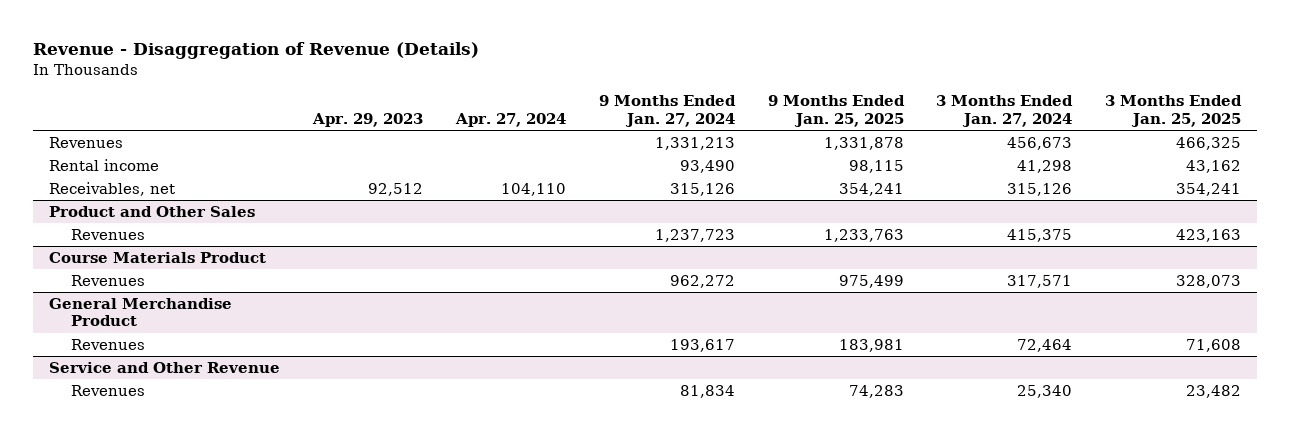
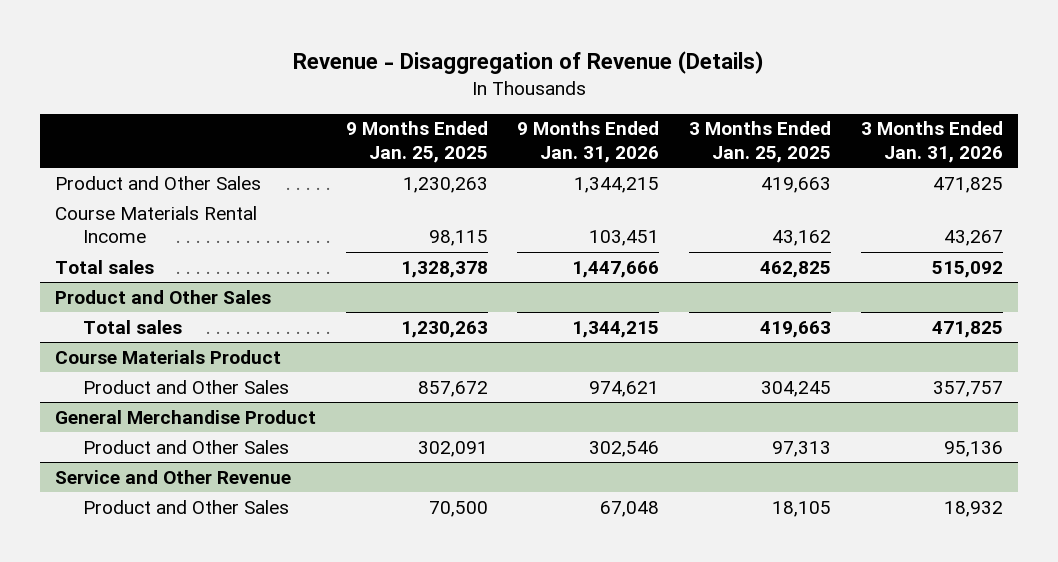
- | Apr. 29, 2023 | Apr. 27, 2024 | 9 Months Ended Jan. 27, 2024 | 9 Months Ended Jan. 25, 2025 | 3 Months Ended Jan. 27, 2024 | 3 Months Ended Jan. 25, 2025
+ | 9 Months Ended Jan. 25, 2025 | 9 Months Ended Jan. 31, 2026 | 3 Months Ended Jan. 25, 2025 | 3 Months Ended Jan. 31, 2026
- Revenues | | | 1,331,213 | 1,331,878 | 456,673 | 466,325
- Rental income | | | 93,490 | 98,115 | 41,298 | 43,162
- Receivables, net | 92,512 | 104,110 | 315,126 | 354,241 | 315,126 | 354,241
+ Product and Other Sales | 1,230,263 | 1,344,215 | 419,663 | 471,825
+ Course Materials Rental Income | 98,115 | 103,451 | 43,162 | 43,267
+ Total sales | 1,328,378 | 1,447,666 | 462,825 | 515,092
@ Product and Other Sales
- Revenues | | | 1,237,723 | 1,233,763 | 415,375 | 423,163
+ Total sales | 1,230,263 | 1,344,215 | 419,663 | 471,825
@ Course Materials Product
- Revenues | | | 962,272 | 975,499 | 317,571 | 328,073
+ Product and Other Sales | 857,672 | 974,621 | 304,245 | 357,757
@ General Merchandise Product
- Revenues | | | 193,617 | 183,981 | 72,464 | 71,608
+ Product and Other Sales | 302,091 | 302,546 | 97,313 | 95,136
@ Service and Other Revenue
- Revenues | | | 81,834 | 74,283 | 25,340 | 23,482
+ Product and Other Sales | 70,500 | 67,048 | 18,105 | 18,932

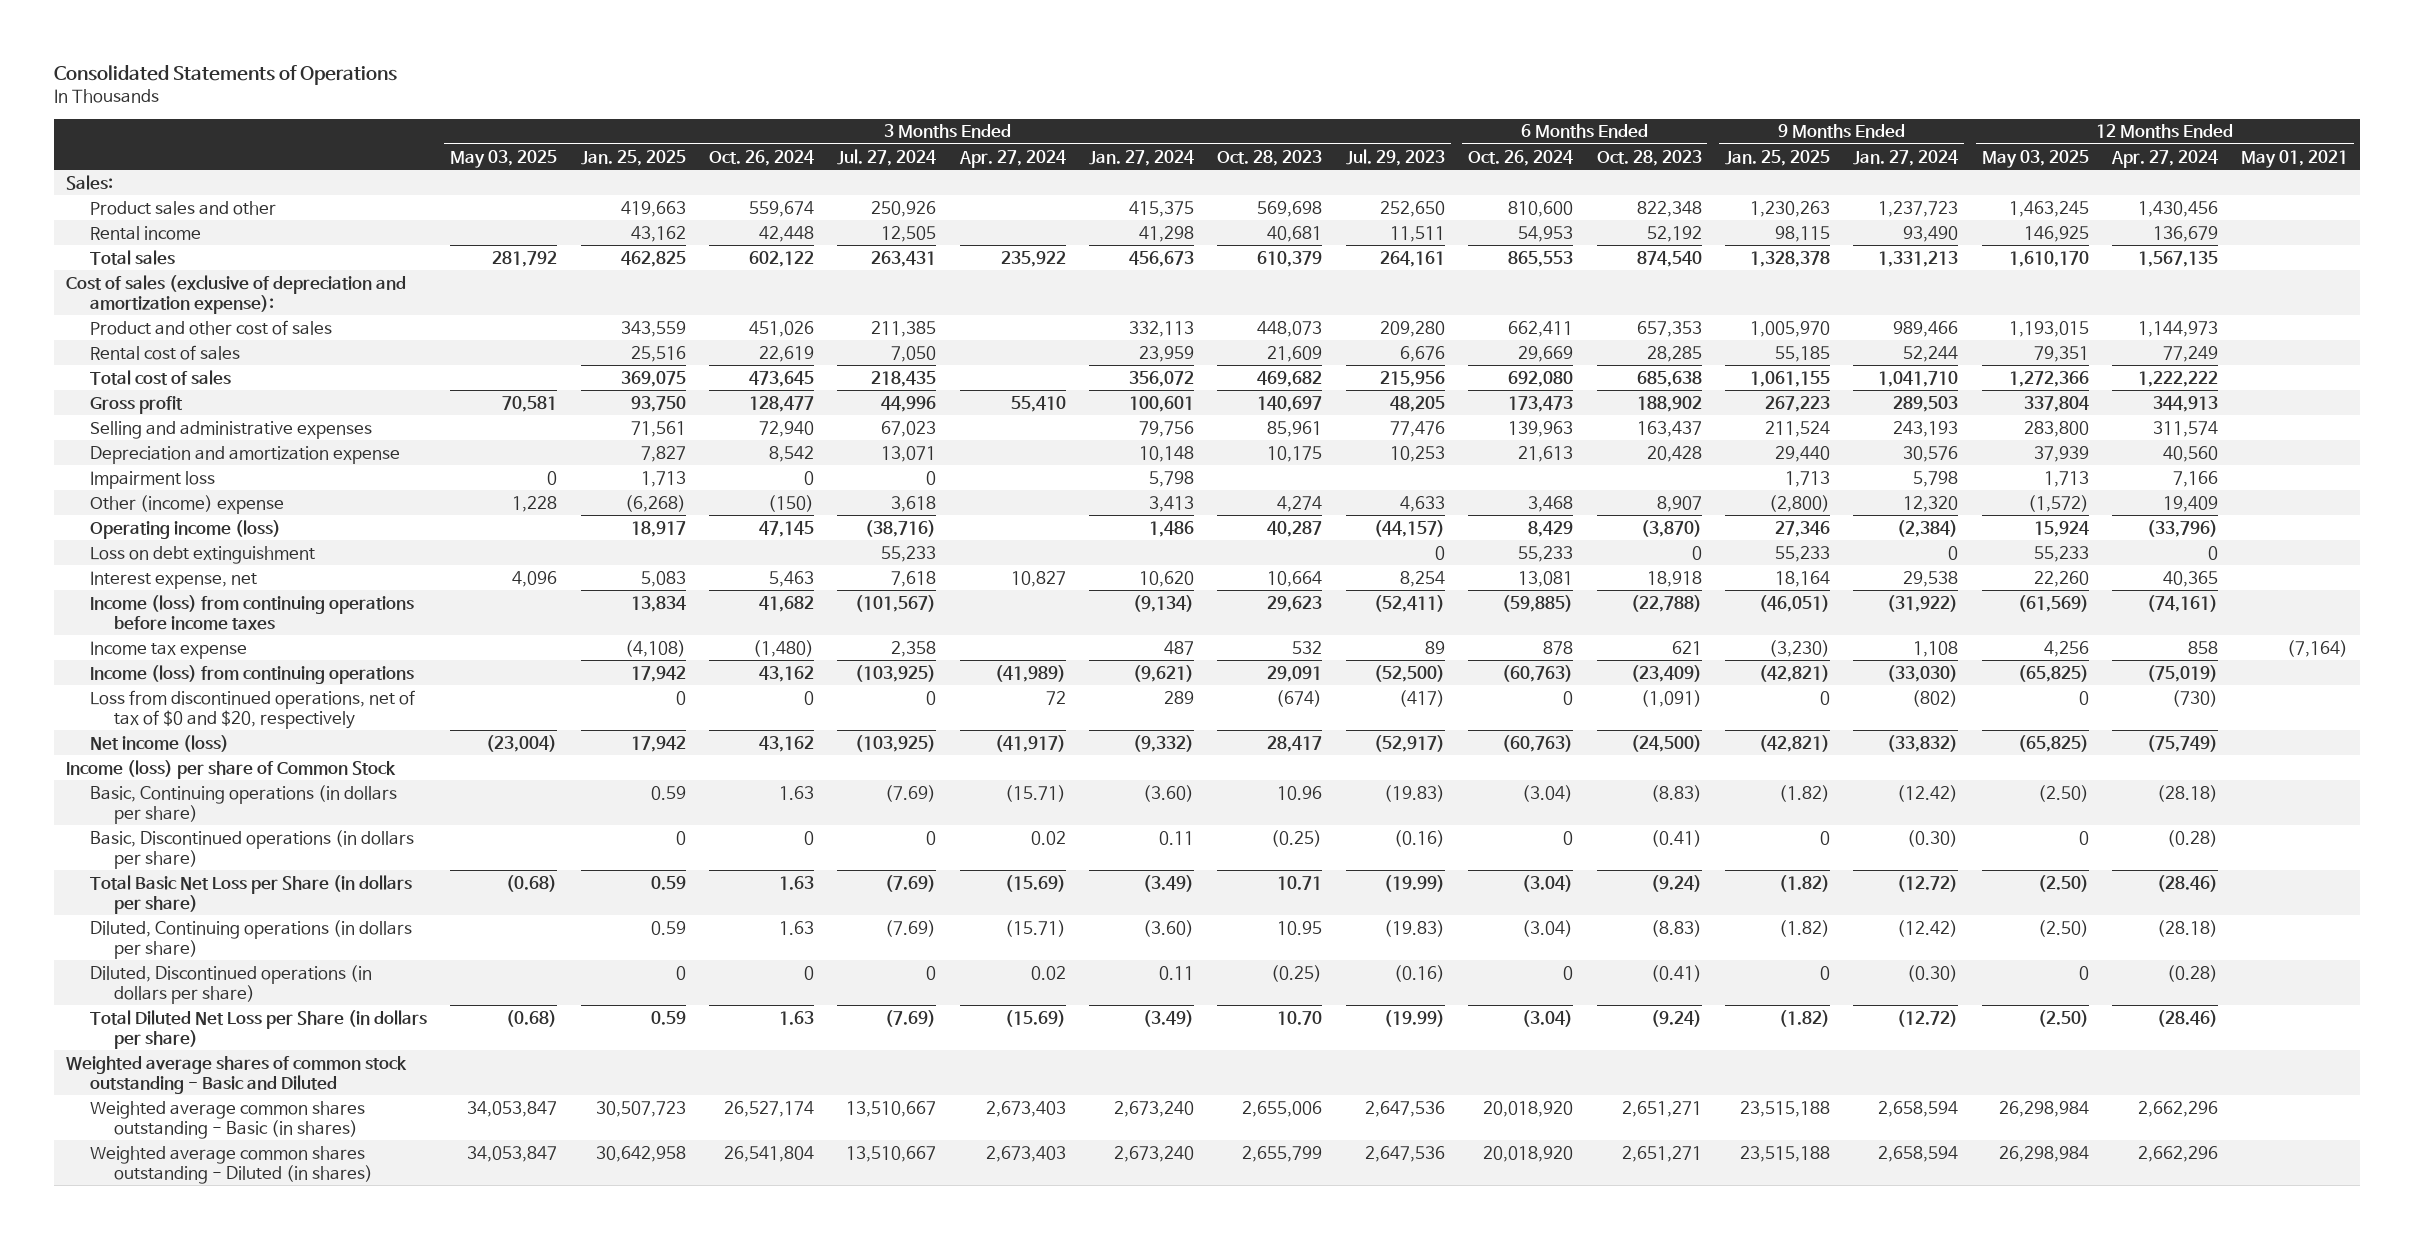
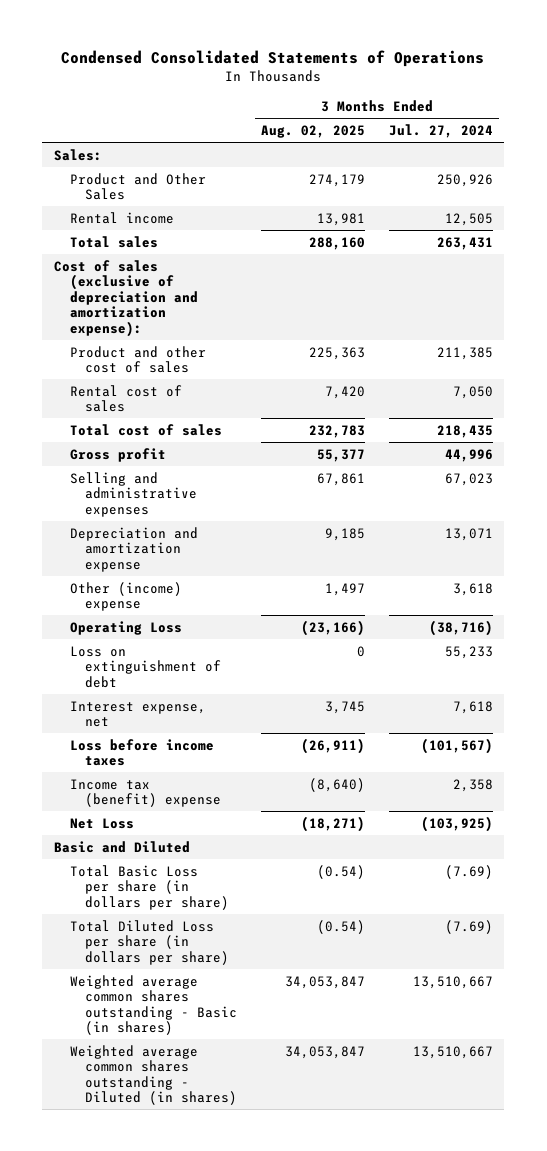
- Consolidated Statements of Operations
+ Condensed Consolidated Statements of Operations
- | 3 Months Ended May 03, 2025 | 3 Months Ended Jan. 25, 2025 | 3 Months Ended Oct. 26, 2024 | 3 Months Ended Jul. 27, 2024 | 3 Months Ended Apr. 27, 2024 | 3 Months Ended Jan. 27, 2024 | 3 Months Ended Oct. 28, 2023 | 3 Months Ended Jul. 29, 2023 | 6 Months Ended Oct. 26, 2024 | 6 Months Ended Oct. 28, 2023 | 9 Months Ended Jan. 25, 2025 | 9 Months Ended Jan. 27, 2024 | 12 Months Ended May 03, 2025 | 12 Months Ended Apr. 27, 2024 | 12 Months Ended May 01, 2021
+ | 3 Months Ended Aug. 02, 2025 | 3 Months Ended Jul. 27, 2024
- Product sales and other | | 419,663 | 559,674 | 250,926 | | 415,375 | 569,698 | 252,650 | 810,600 | 822,348 | 1,230,263 | 1,237,723 | 1,463,245 | 1,430,456 |
+ Product and Other Sales | 274,179 | 250,926
- Impairment loss | 0 | 1,713 | 0 | 0 | | 5,798 | | | | | 1,713 | 5,798 | 1,713 | 7,166 |
- Operating income (loss) | | 18,917 | 47,145 | (38,716) | | 1,486 | 40,287 | (44,157) | 8,429 | (3,870) | 27,346 | (2,384) | 15,924 | (33,796) |
- Loss on debt extinguishment | | | | 55,233 | | | | 0 | 55,233 | 0 | 55,233 | 0 | 55,233 | 0 |
+ Operating Loss | (23,166) | (38,716)
+ Loss on extinguishment of debt | 0 | 55,233
- Income (loss) from continuing operations before income taxes | | 13,834 | 41,682 | (101,567) | | (9,134) | 29,623 | (52,411) | (59,885) | (22,788) | (46,051) | (31,922) | (61,569) | (74,161) |
- Income tax expense | | (4,108) | (1,480) | 2,358 | | 487 | 532 | 89 | 878 | 621 | (3,230) | 1,108 | 4,256 | 858 | (7,164)
- Income (loss) from continuing operations | | 17,942 | 43,162 | (103,925) | (41,989) | (9,621) | 29,091 | (52,500) | (60,763) | (23,409) | (42,821) | (33,030) | (65,825) | (75,019) |
- Loss from discontinued operations, net of tax of $0 and $20, respectively | | 0 | 0 | 0 | 72 | 289 | (674) | (417) | 0 | (1,091) | 0 | (802) | 0 | (730) |
- Net income (loss) | (23,004) | 17,942 | 43,162 | (103,925) | (41,917) | (9,332) | 28,417 | (52,917) | (60,763) | (24,500) | (42,821) | (33,832) | (65,825) | (75,749) |
- Income (loss) per share of Common Stock
- Basic, Continuing operations (in dollars per share) | | 0.59 | 1.63 | (7.69) | (15.71) | (3.60) | 10.96 | (19.83) | (3.04) | (8.83) | (1.82) | (12.42) | (2.50) | (28.18) |
- Basic, Discontinued operations (in dollars per share) | | 0 | 0 | 0 | 0.02 | 0.11 | (0.25) | (0.16) | 0 | (0.41) | 0 | (0.30) | 0 | (0.28) |
- Total Basic Net Loss per Share (in dollars per share) | (0.68) | 0.59 | 1.63 | (7.69) | (15.69) | (3.49) | 10.71 | (19.99) | (3.04) | (9.24) | (1.82) | (12.72) | (2.50) | (28.46) |
- Diluted, Continuing operations (in dollars per share) | | 0.59 | 1.63 | (7.69) | (15.71) | (3.60) | 10.95 | (19.83) | (3.04) | (8.83) | (1.82) | (12.42) | (2.50) | (28.18) |
- Diluted, Discontinued operations (in dollars per share) | | 0 | 0 | 0 | 0.02 | 0.11 | (0.25) | (0.16) | 0 | (0.41) | 0 | (0.30) | 0 | (0.28) |
- Total Diluted Net Loss per Share (in dollars per share) | (0.68) | 0.59 | 1.63 | (7.69) | (15.69) | (3.49) | 10.70 | (19.99) | (3.04) | (9.24) | (1.82) | (12.72) | (2.50) | (28.46) |
- Weighted average shares of common stock outstanding - Basic and Diluted
+ Loss before income taxes | (26,911) | (101,567)
+ Income tax (benefit) expense | (8,640) | 2,358
+ Net Loss | (18,271) | (103,925)
+ Basic and Diluted
+ Total Basic Loss per share (in dollars per share) | (0.54) | (7.69)
+ Total Diluted Loss per share (in dollars per share) | (0.54) | (7.69)

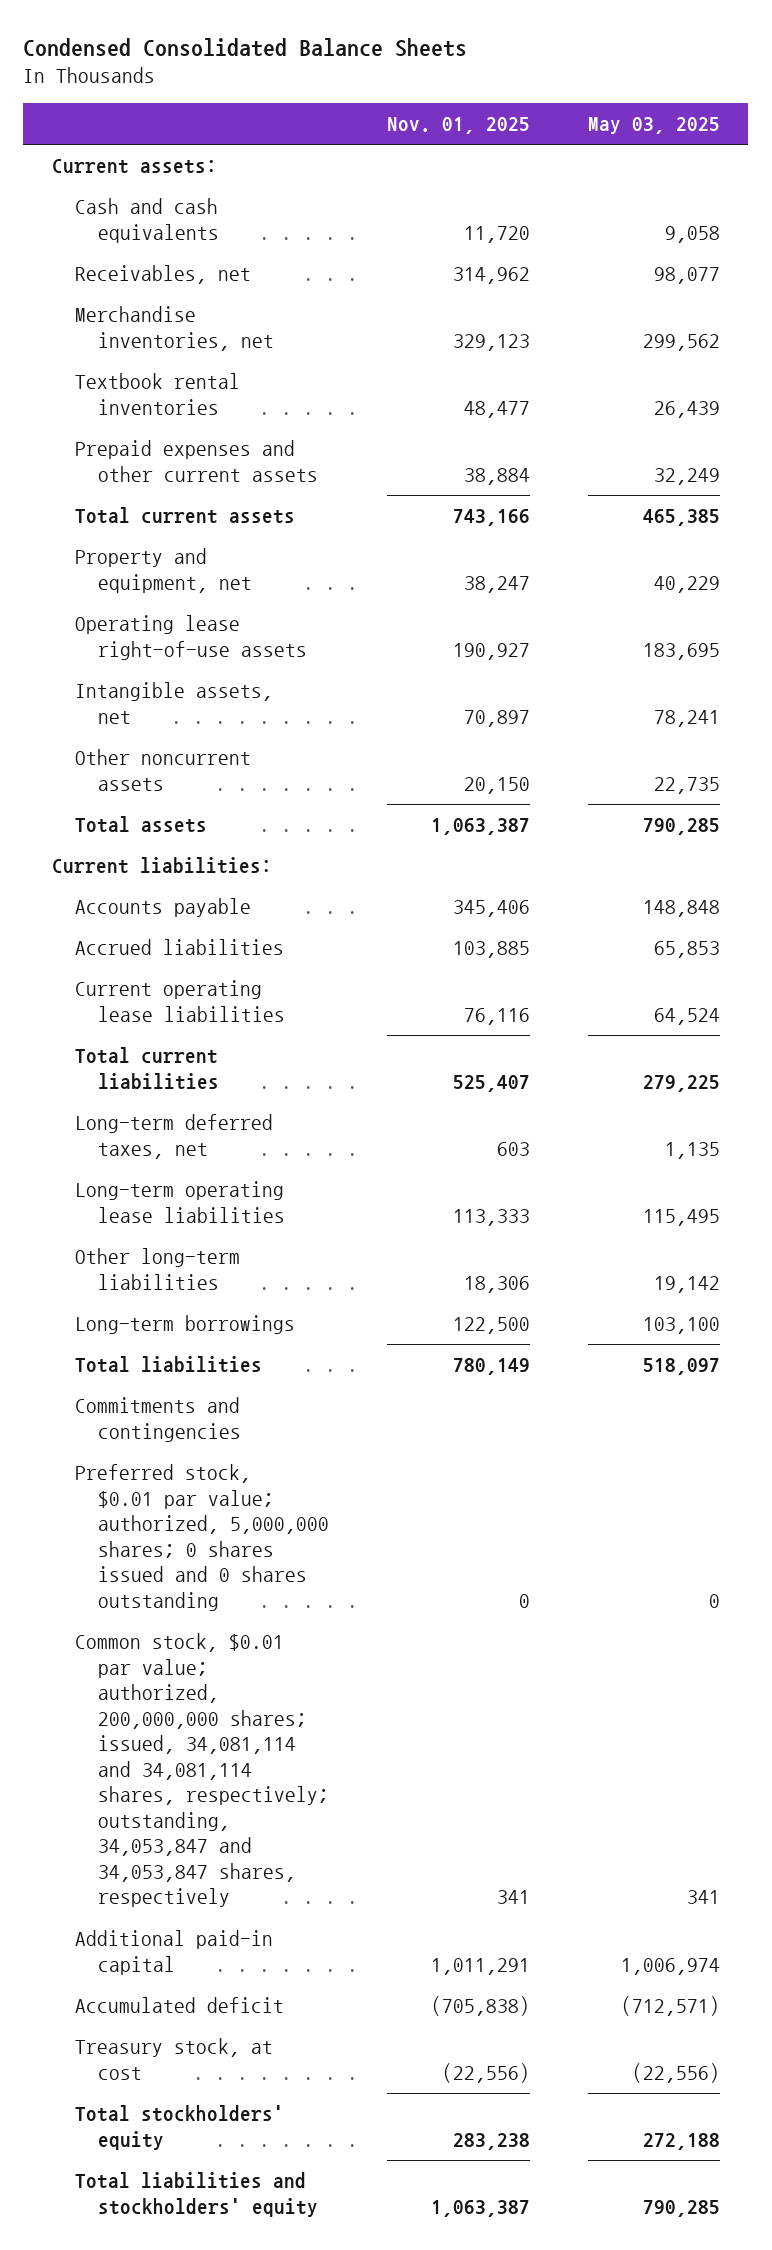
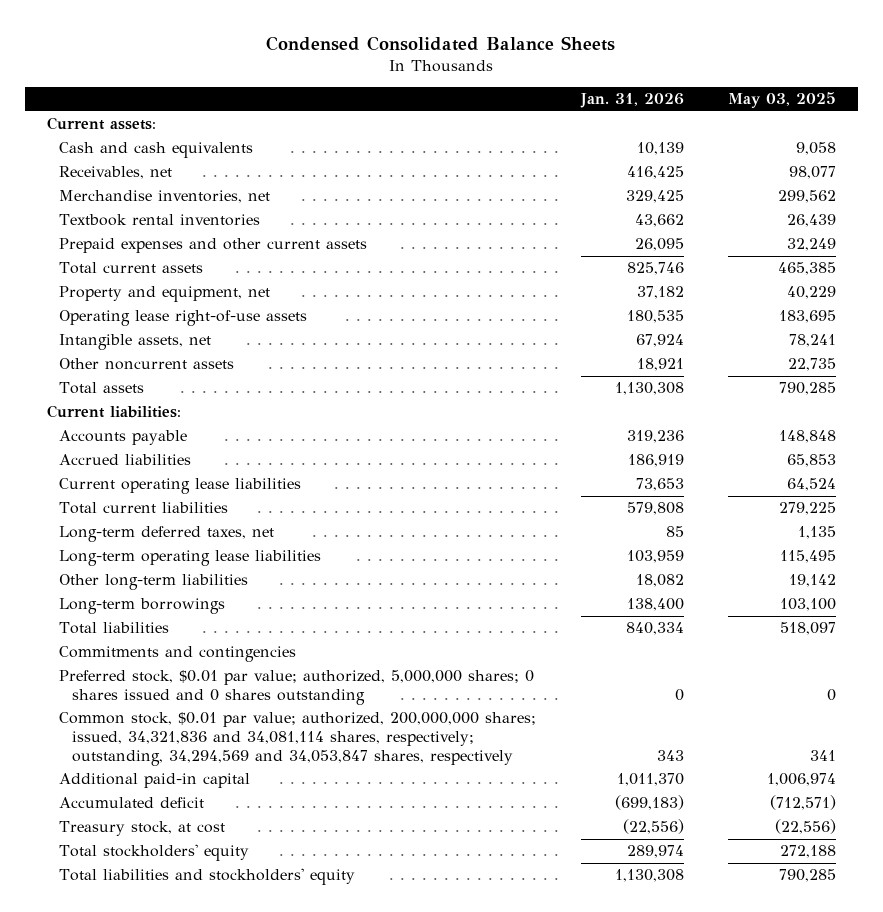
- | Nov. 01, 2025 | May 03, 2025
+ | Jan. 31, 2026 | May 03, 2025
- Common stock, $0.01 par value; authorized, 200,000,000 shares; issued, 34,081,114 and 34,081,114 shares, respectively; outstanding, 34,053,847 and 34,053,847 shares, respectively | 341 | 341
+ Common stock, $0.01 par value; authorized, 200,000,000 shares; issued, 34,321,836 and 34,081,114 shares, respectively; outstanding, 34,294,569 and 34,053,847 shares, respectively | 343 | 341

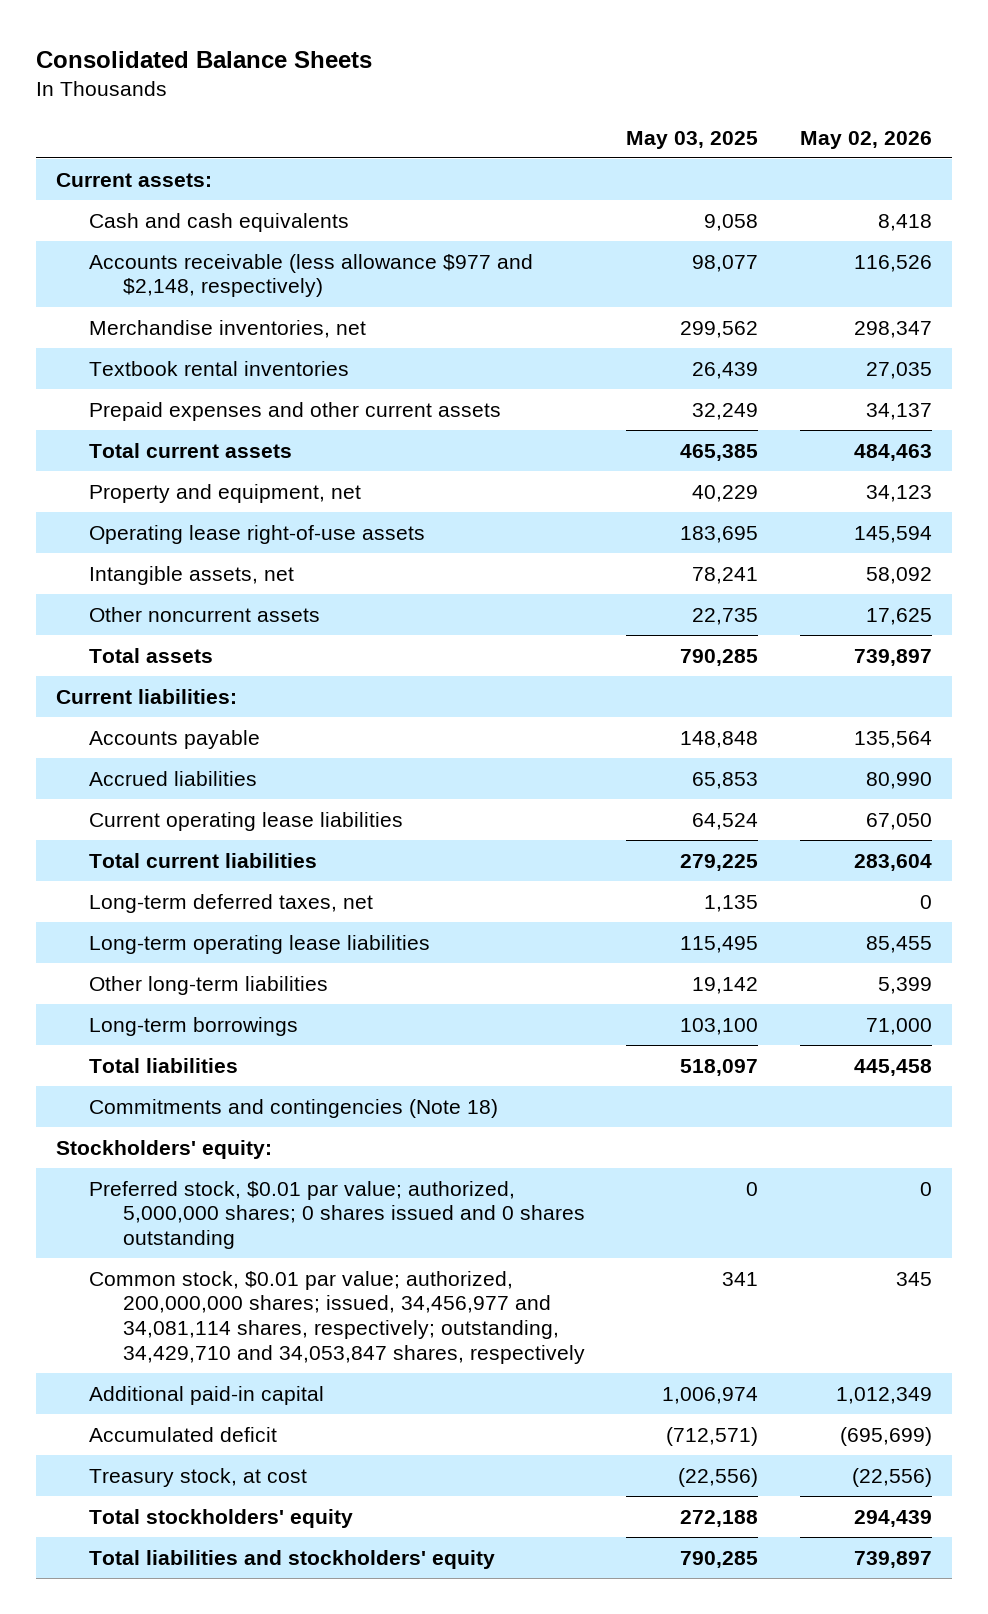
- Condensed Consolidated Balance Sheets
+ Consolidated Balance Sheets
- | Jan. 31, 2026 | May 03, 2025
+ | May 03, 2025 | May 02, 2026
- Receivables, net | 416,425 | 98,077
+ Accounts receivable (less allowance $977 and $2,148, respectively) | 98,077 | 116,526
- Commitments and contingencies
+ Commitments and contingencies (Note 18)
+ Stockholders' equity:
- Common stock, $0.01 par value; authorized, 200,000,000 shares; issued, 34,321,836 and 34,081,114 shares, respectively; outstanding, 34,294,569 and 34,053,847 shares, respectively | 343 | 341
+ Common stock, $0.01 par value; authorized, 200,000,000 shares; issued, 34,456,977 and 34,081,114 shares, respectively; outstanding, 34,429,710 and 34,053,847 shares, respectively | 341 | 345

